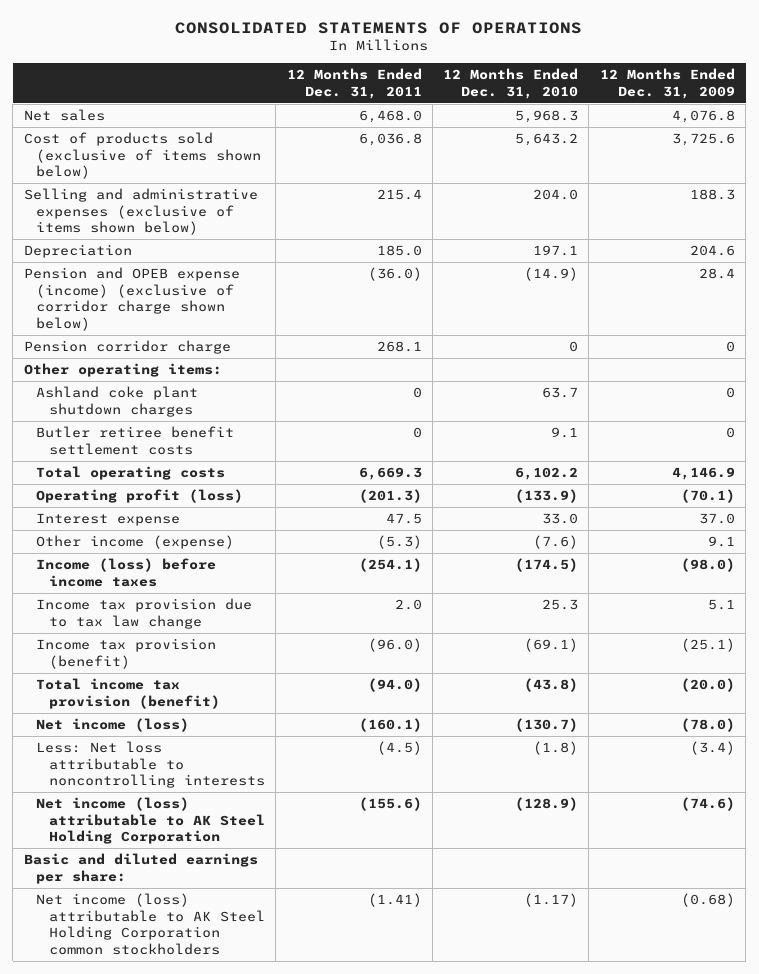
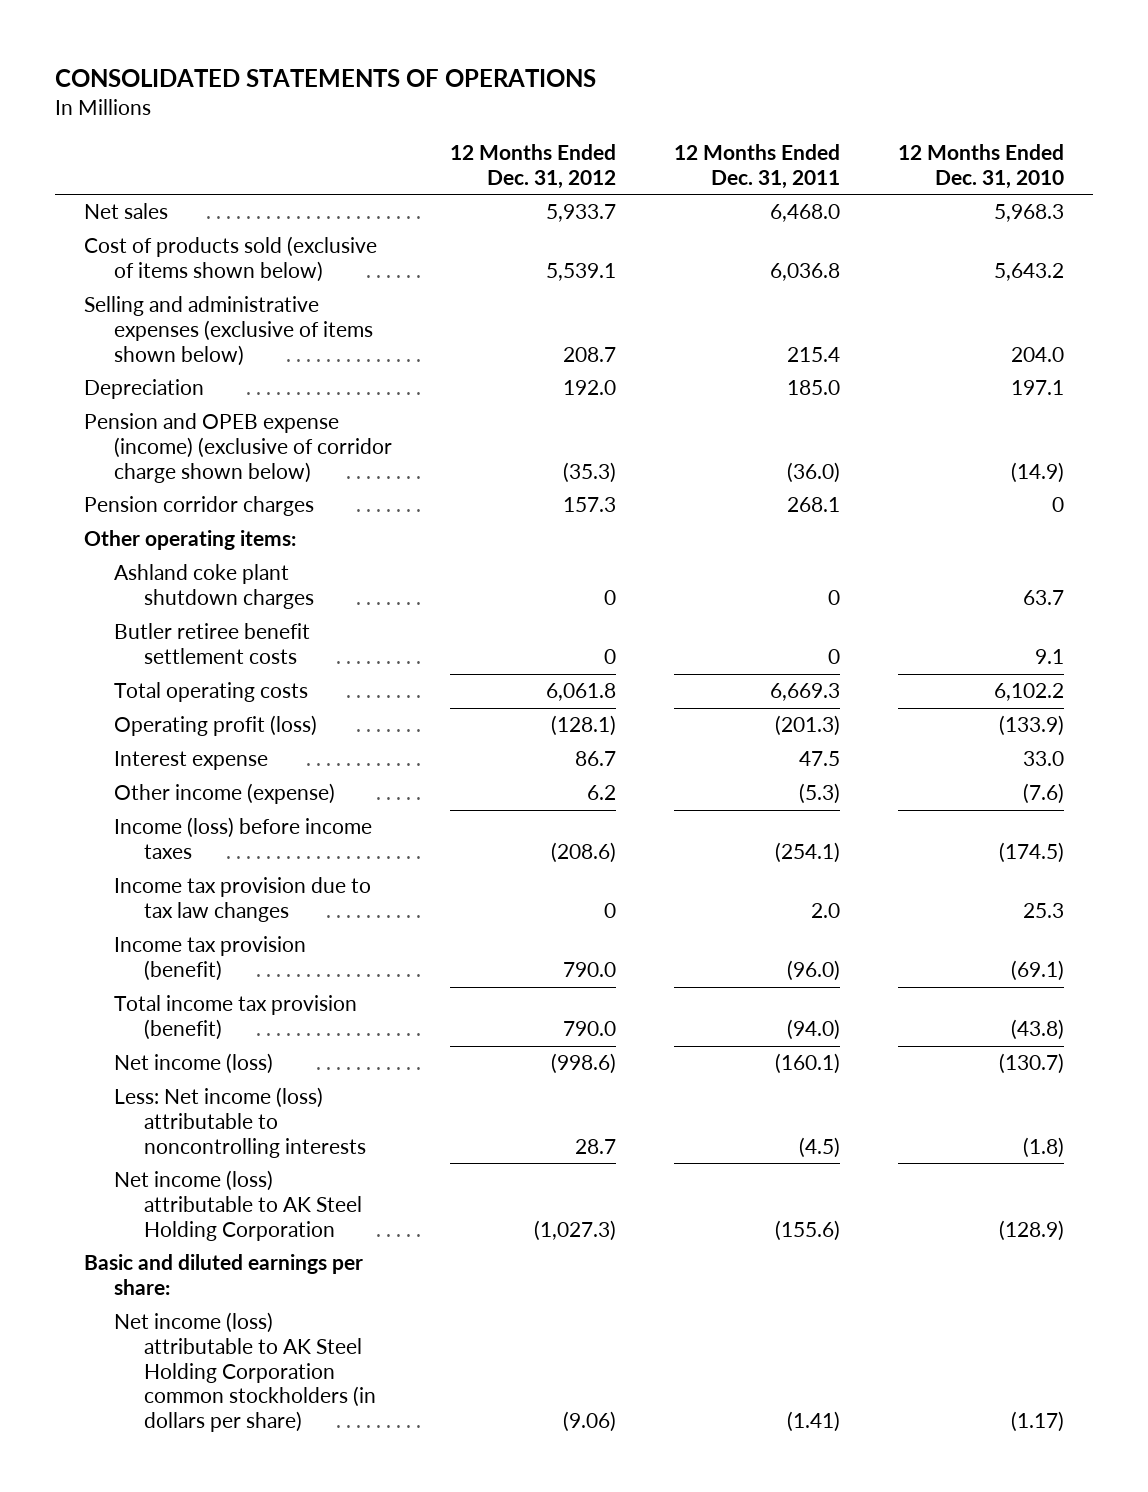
- | 12 Months Ended Dec. 31, 2011 | 12 Months Ended Dec. 31, 2010 | 12 Months Ended Dec. 31, 2009
+ | 12 Months Ended Dec. 31, 2012 | 12 Months Ended Dec. 31, 2011 | 12 Months Ended Dec. 31, 2010
- Pension corridor charge | 268.1 | 0 | 0
+ Pension corridor charges | 157.3 | 268.1 | 0
- Income tax provision due to tax law change | 2.0 | 25.3 | 5.1
+ Income tax provision due to tax law changes | 0 | 2.0 | 25.3
- Less: Net loss attributable to noncontrolling interests | (4.5) | (1.8) | (3.4)
+ Less: Net income (loss) attributable to noncontrolling interests | 28.7 | (4.5) | (1.8)
- Net income (loss) attributable to AK Steel Holding Corporation common stockholders | (1.41) | (1.17) | (0.68)
+ Net income (loss) attributable to AK Steel Holding Corporation common stockholders (in dollars per share) | (9.06) | (1.41) | (1.17)

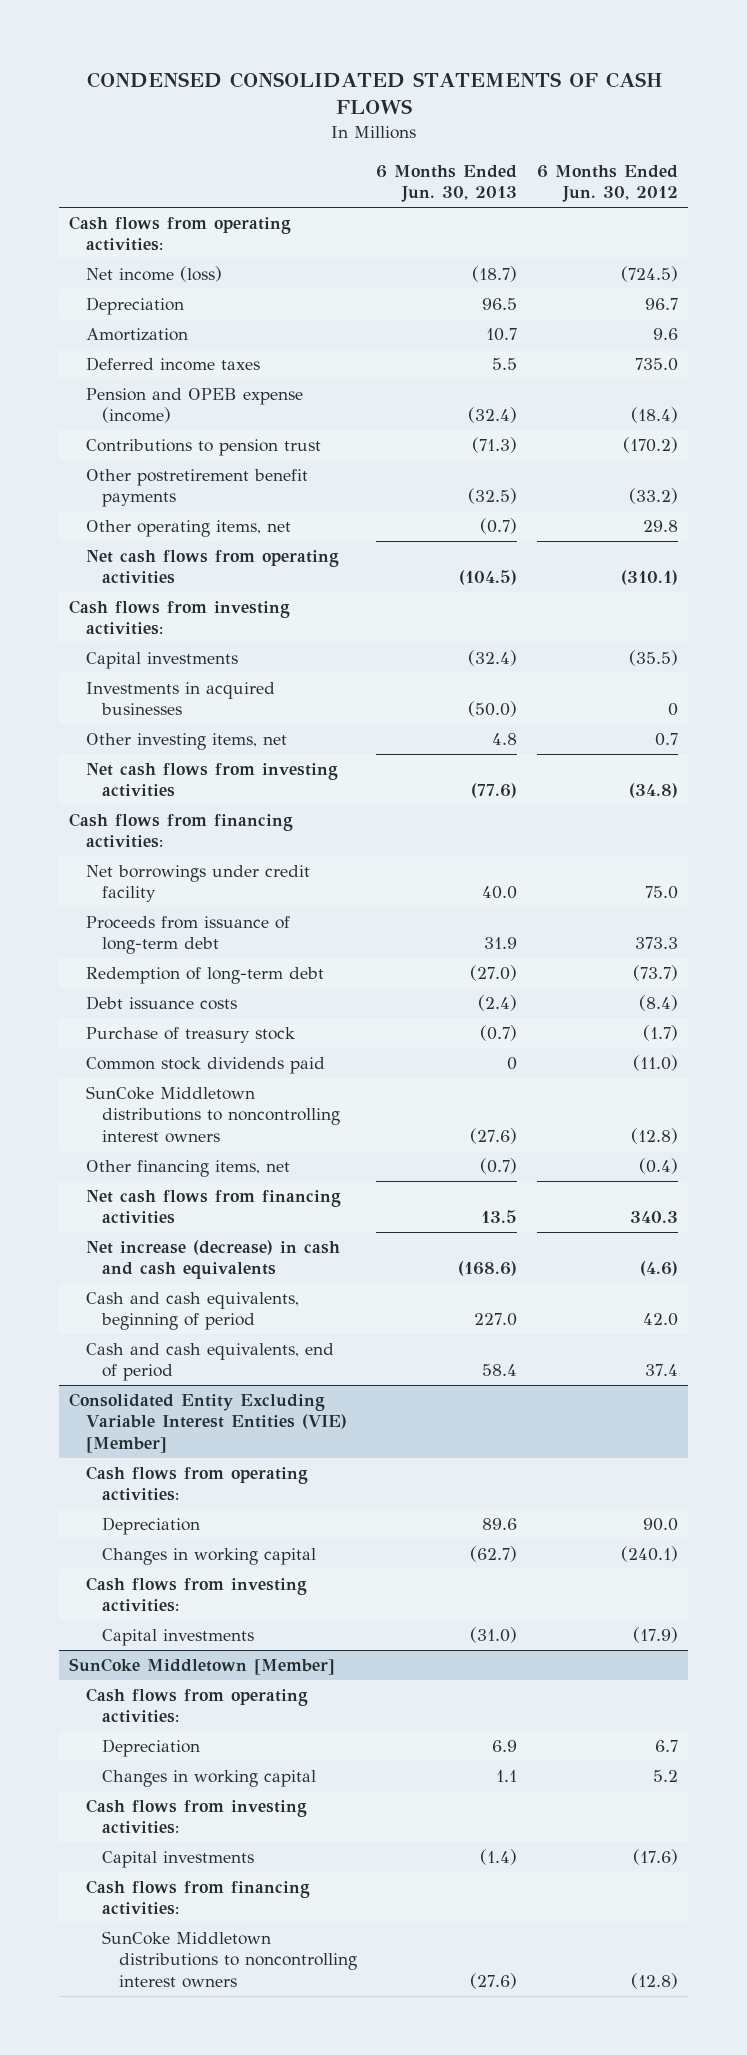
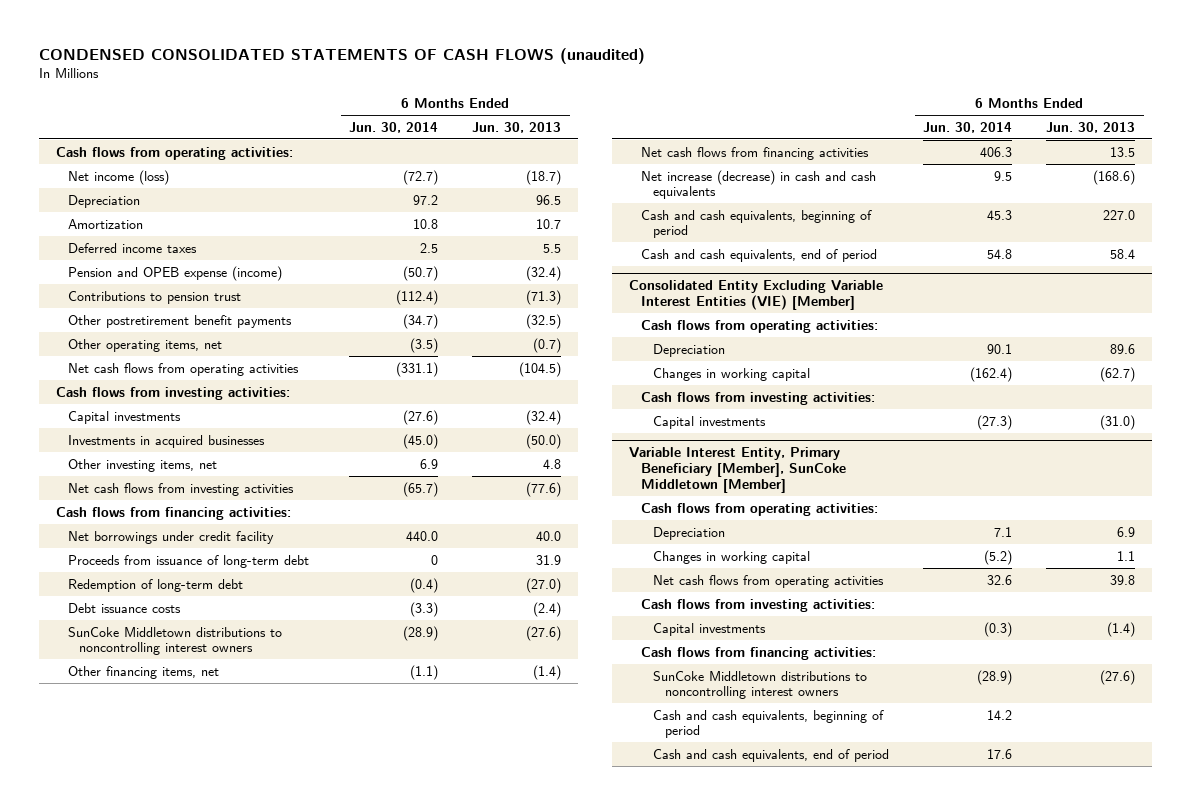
- CONDENSED CONSOLIDATED STATEMENTS OF CASH FLOWS
+ CONDENSED CONSOLIDATED STATEMENTS OF CASH FLOWS (unaudited)
- | 6 Months Ended Jun. 30, 2013 | 6 Months Ended Jun. 30, 2012
+ | 6 Months Ended Jun. 30, 2014 | 6 Months Ended Jun. 30, 2013
- Purchase of treasury stock | (0.7) | (1.7)
- Common stock dividends paid | 0 | (11.0)
- Other financing items, net | (0.7) | (0.4)
+ Other financing items, net | (1.1) | (1.4)
- SunCoke Middletown [Member]
+ Variable Interest Entity, Primary Beneficiary [Member], SunCoke Middletown [Member]
+ Net cash flows from operating activities | 32.6 | 39.8
+ Cash and cash equivalents, beginning of period | 14.2 |
+ Cash and cash equivalents, end of period | 17.6 |

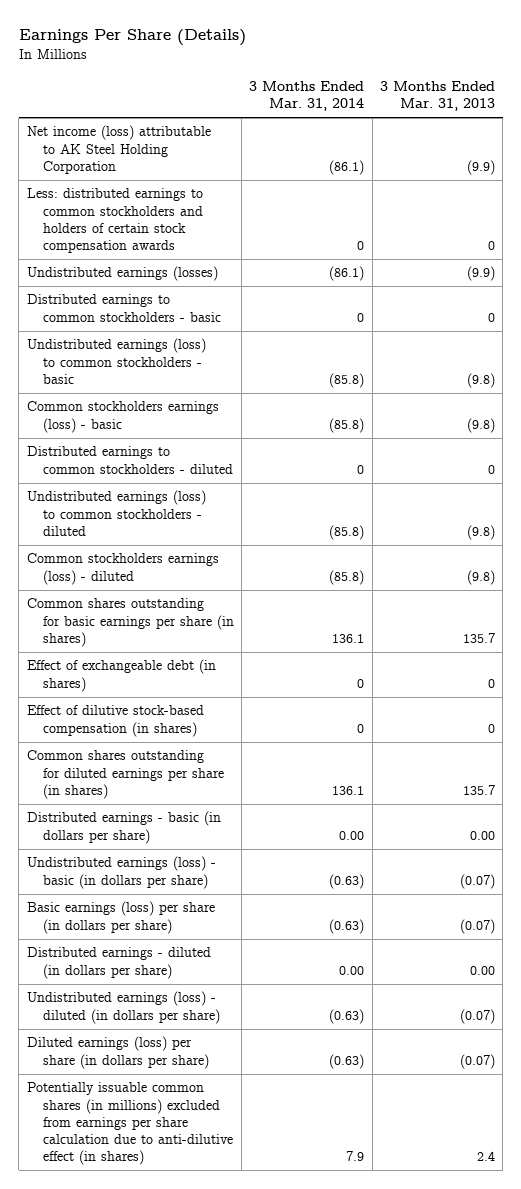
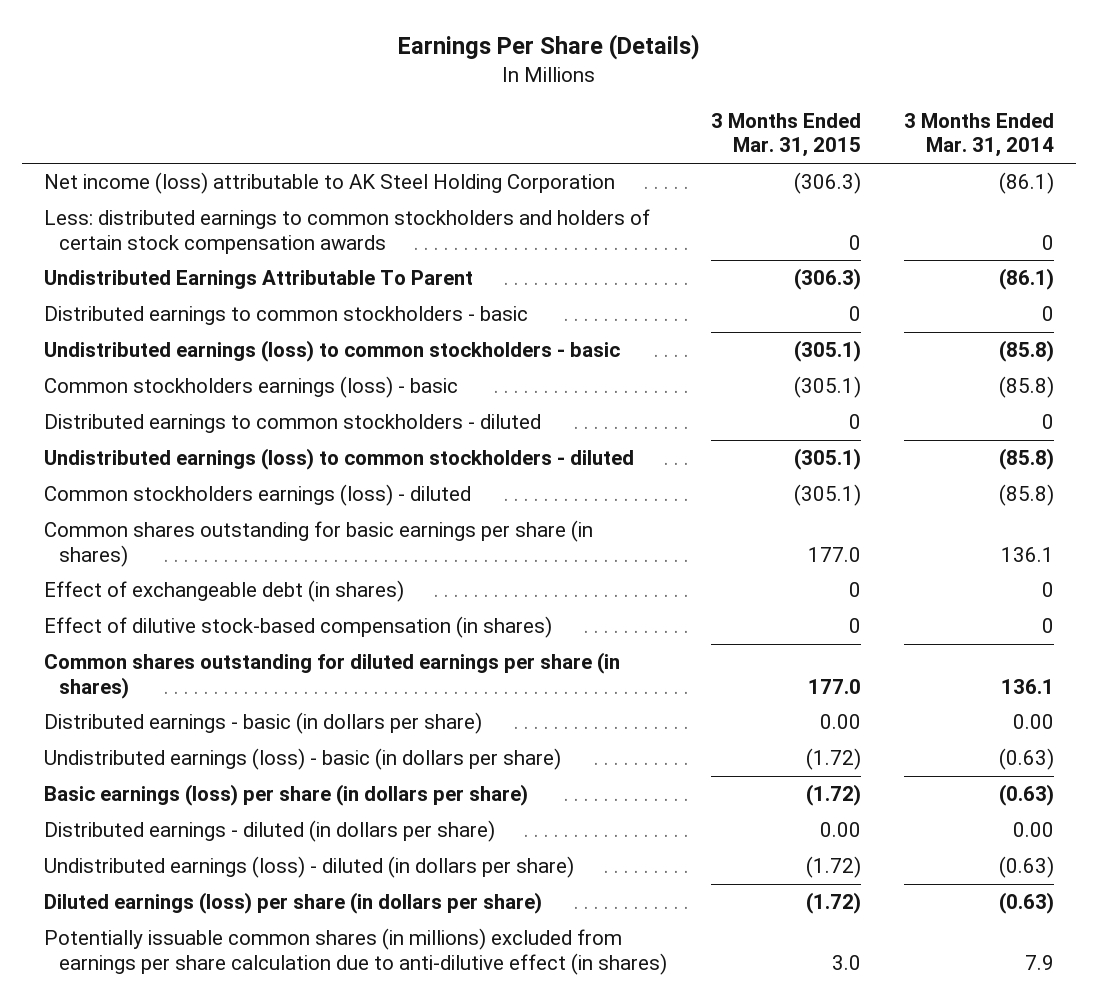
- | 3 Months Ended Mar. 31, 2014 | 3 Months Ended Mar. 31, 2013
+ | 3 Months Ended Mar. 31, 2015 | 3 Months Ended Mar. 31, 2014
- Undistributed earnings (losses) | (86.1) | (9.9)
+ Undistributed Earnings Attributable To Parent | (306.3) | (86.1)

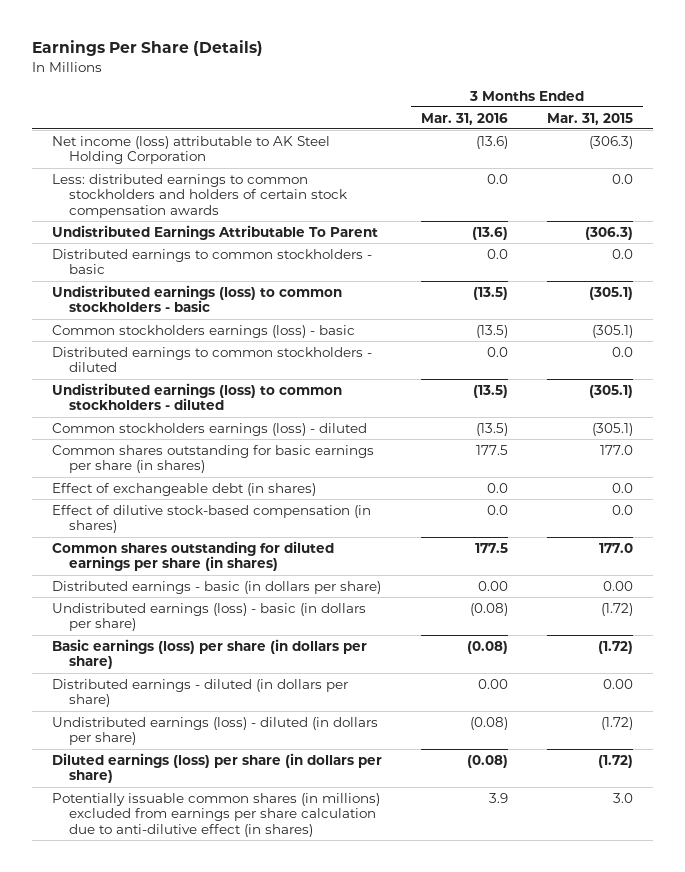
- | 3 Months Ended Mar. 31, 2015 | 3 Months Ended Mar. 31, 2014
+ | 3 Months Ended Mar. 31, 2016 | 3 Months Ended Mar. 31, 2015
- Less: distributed earnings to common stockholders and holders of certain stock compensation awards | 0 | 0
+ Less: distributed earnings to common stockholders and holders of certain stock compensation awards | 0.0 | 0.0
- Distributed earnings to common stockholders - basic | 0 | 0
+ Distributed earnings to common stockholders - basic | 0.0 | 0.0
- Distributed earnings to common stockholders - diluted | 0 | 0
+ Distributed earnings to common stockholders - diluted | 0.0 | 0.0
- Effect of exchangeable debt (in shares) | 0 | 0
- Effect of dilutive stock-based compensation (in shares) | 0 | 0
+ Effect of exchangeable debt (in shares) | 0.0 | 0.0
+ Effect of dilutive stock-based compensation (in shares) | 0.0 | 0.0

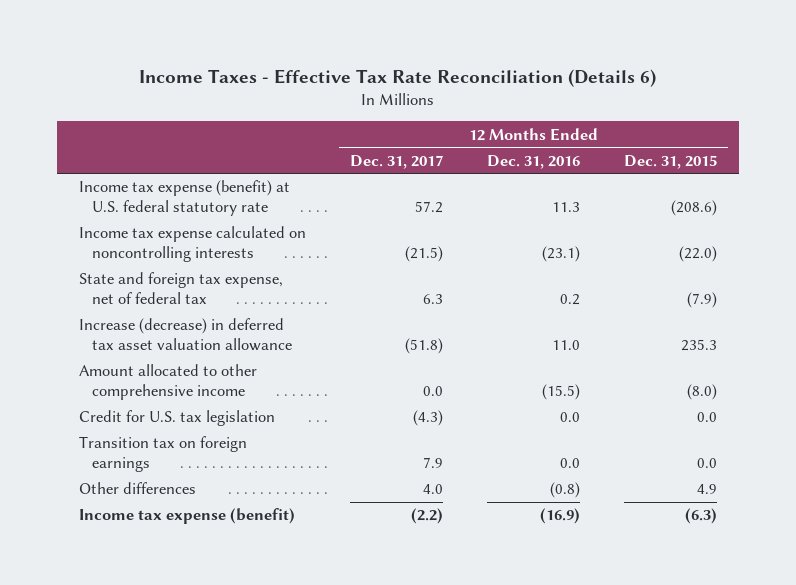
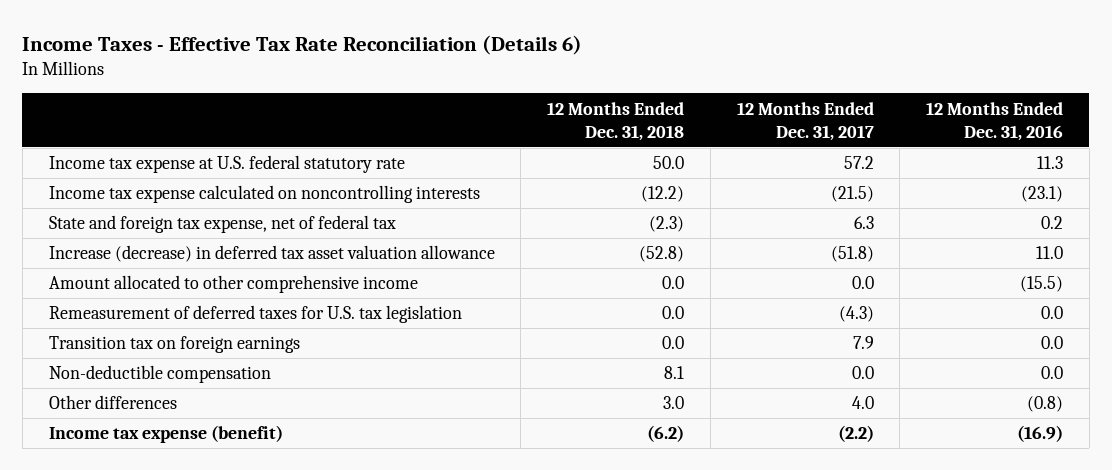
- | 12 Months Ended Dec. 31, 2017 | 12 Months Ended Dec. 31, 2016 | 12 Months Ended Dec. 31, 2015
+ | 12 Months Ended Dec. 31, 2018 | 12 Months Ended Dec. 31, 2017 | 12 Months Ended Dec. 31, 2016
- Income tax expense (benefit) at U.S. federal statutory rate | 57.2 | 11.3 | (208.6)
+ Income tax expense at U.S. federal statutory rate | 50.0 | 57.2 | 11.3
- Credit for U.S. tax legislation | (4.3) | 0.0 | 0.0
+ Remeasurement of deferred taxes for U.S. tax legislation | 0.0 | (4.3) | 0.0
+ Non-deductible compensation | 8.1 | 0.0 | 0.0

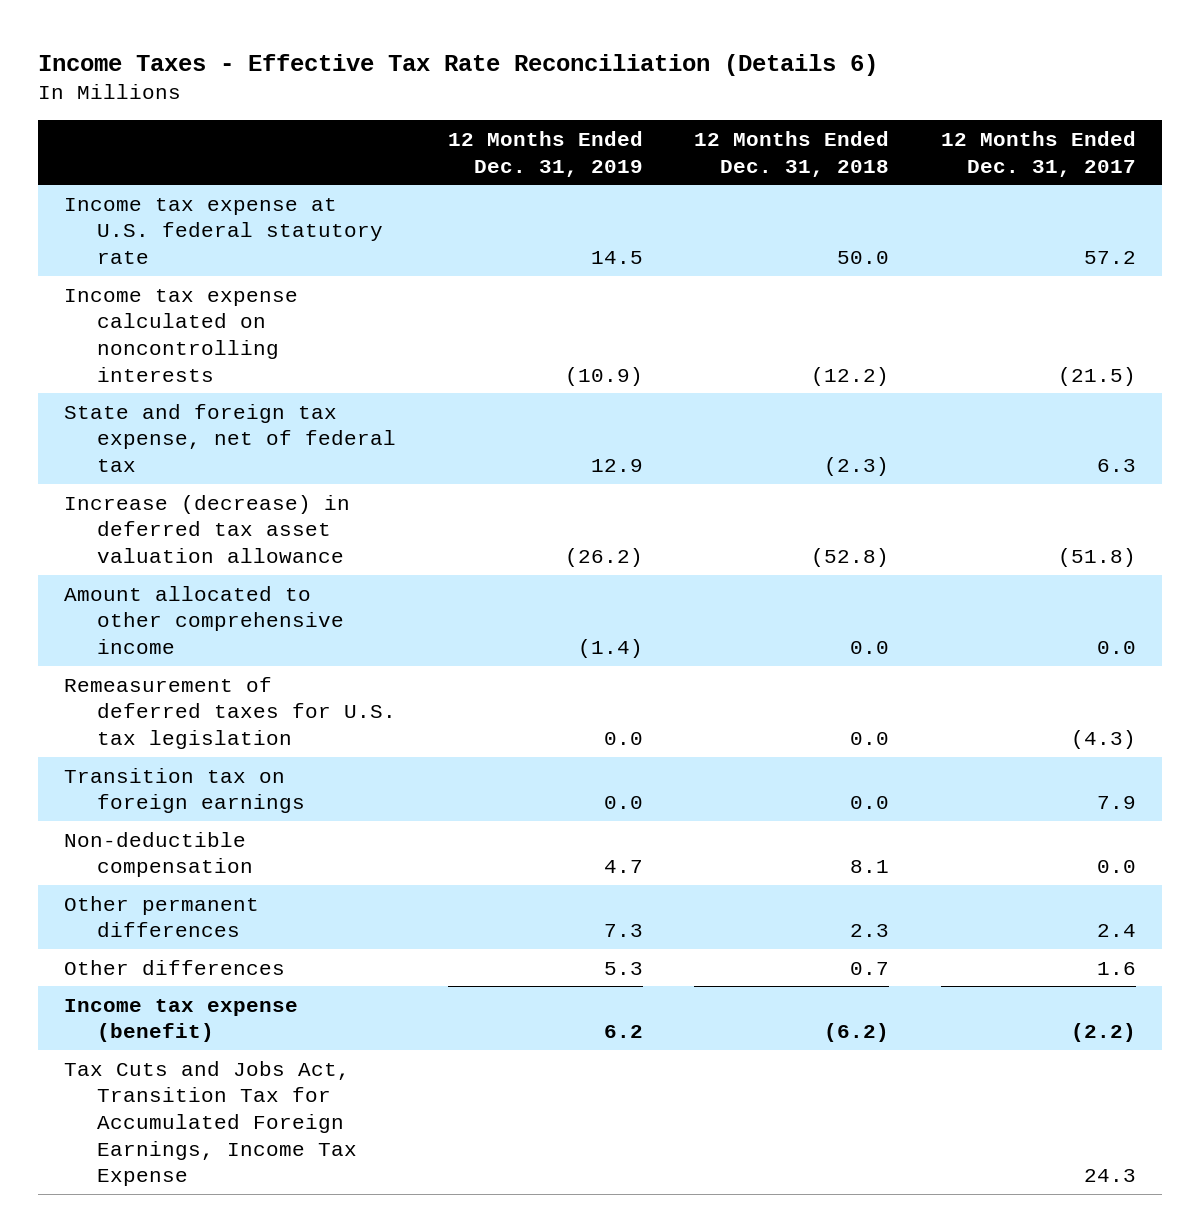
- | 12 Months Ended Dec. 31, 2018 | 12 Months Ended Dec. 31, 2017 | 12 Months Ended Dec. 31, 2016
+ | 12 Months Ended Dec. 31, 2019 | 12 Months Ended Dec. 31, 2018 | 12 Months Ended Dec. 31, 2017
- Other differences | 3.0 | 4.0 | (0.8)
+ Other permanent differences | 7.3 | 2.3 | 2.4
+ Other differences | 5.3 | 0.7 | 1.6
+ Tax Cuts and Jobs Act, Transition Tax for Accumulated Foreign Earnings, Income Tax Expense | | | 24.3

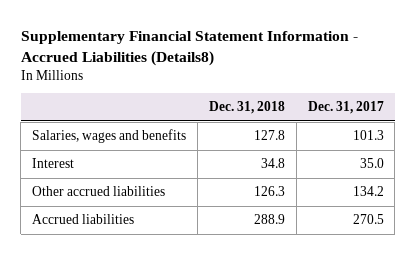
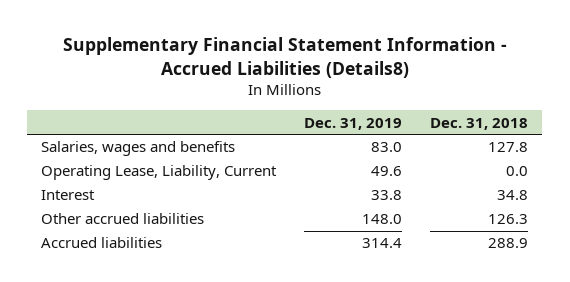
- | Dec. 31, 2018 | Dec. 31, 2017
+ | Dec. 31, 2019 | Dec. 31, 2018
+ Operating Lease, Liability, Current | 49.6 | 0.0

